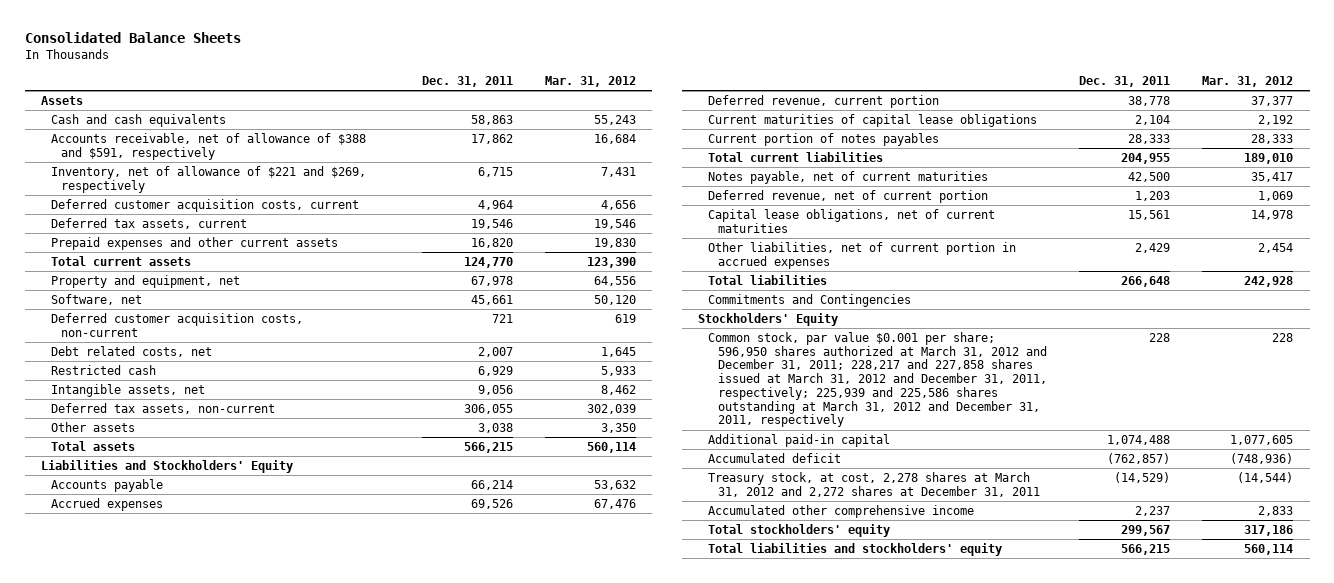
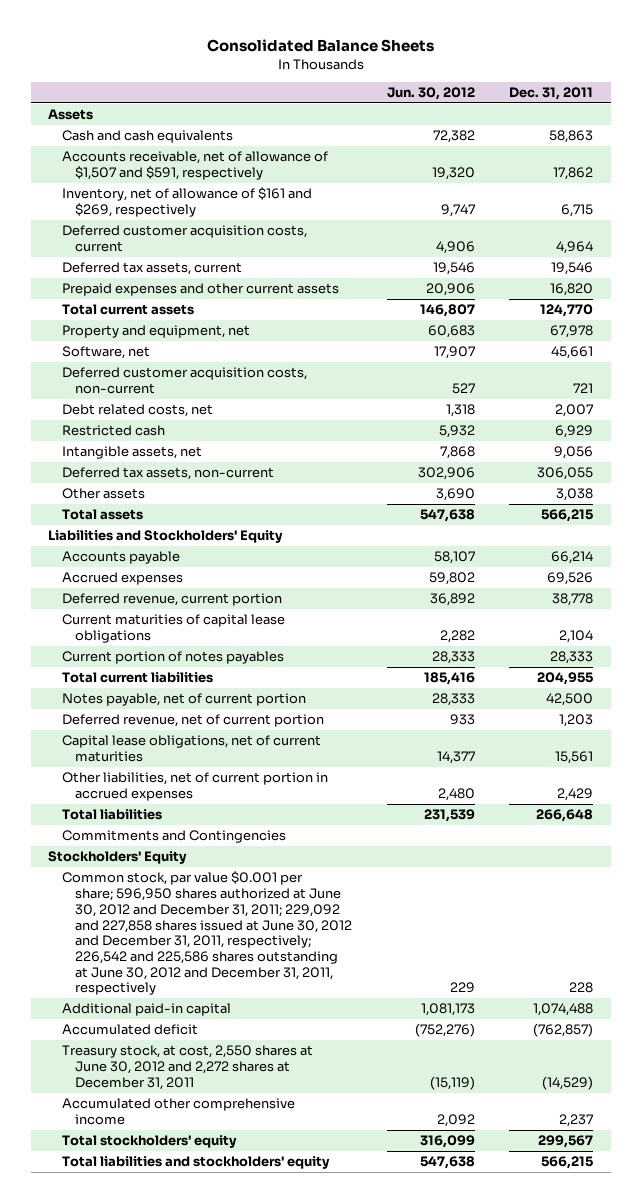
- | Dec. 31, 2011 | Mar. 31, 2012
+ | Jun. 30, 2012 | Dec. 31, 2011
- Accounts receivable, net of allowance of $388 and $591, respectively | 17,862 | 16,684
- Inventory, net of allowance of $221 and $269, respectively | 6,715 | 7,431
+ Accounts receivable, net of allowance of $1,507 and $591, respectively | 19,320 | 17,862
+ Inventory, net of allowance of $161 and $269, respectively | 9,747 | 6,715
- Notes payable, net of current maturities | 42,500 | 35,417
+ Notes payable, net of current portion | 28,333 | 42,500
- Common stock, par value $0.001 per share; 596,950 shares authorized at March 31, 2012 and December 31, 2011; 228,217 and 227,858 shares issued at March 31, 2012 and December 31, 2011, respectively; 225,939 and 225,586 shares outstanding at March 31, 2012 and December 31, 2011, respectively | 228 | 228
+ Common stock, par value $0.001 per share; 596,950 shares authorized at June 30, 2012 and December 31, 2011; 229,092 and 227,858 shares issued at June 30, 2012 and December 31, 2011, respectively; 226,542 and 225,586 shares outstanding at June 30, 2012 and December 31, 2011, respectively | 229 | 228
- Treasury stock, at cost, 2,278 shares at March 31, 2012 and 2,272 shares at December 31, 2011 | (14,529) | (14,544)
+ Treasury stock, at cost, 2,550 shares at June 30, 2012 and 2,272 shares at December 31, 2011 | (15,119) | (14,529)

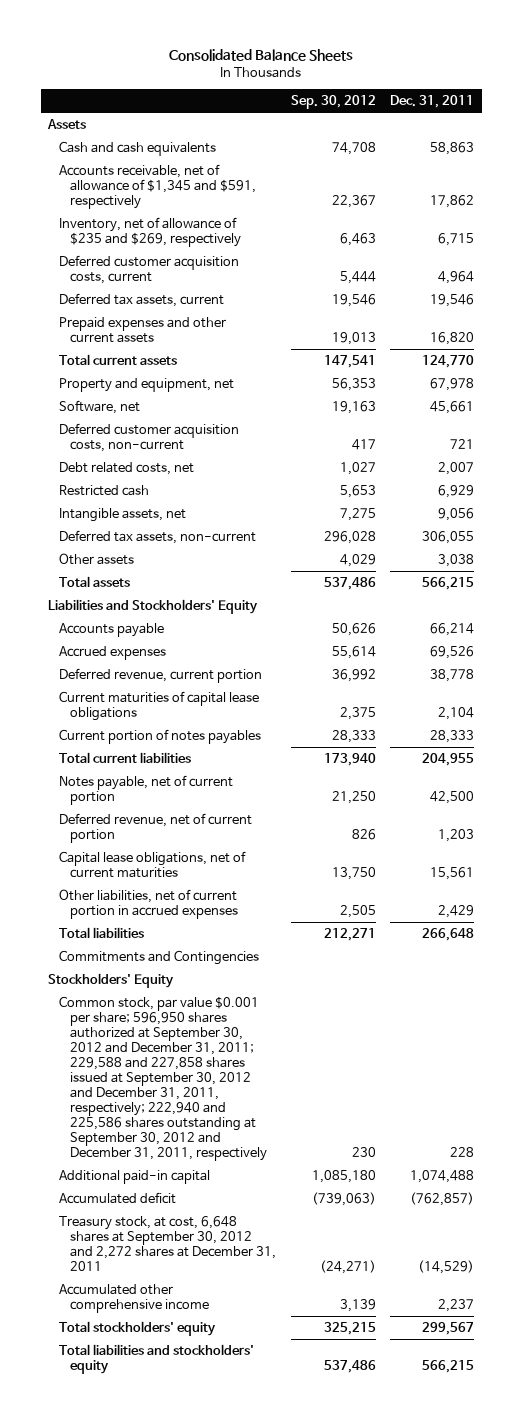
- | Jun. 30, 2012 | Dec. 31, 2011
+ | Sep. 30, 2012 | Dec. 31, 2011
- Accounts receivable, net of allowance of $1,507 and $591, respectively | 19,320 | 17,862
- Inventory, net of allowance of $161 and $269, respectively | 9,747 | 6,715
+ Accounts receivable, net of allowance of $1,345 and $591, respectively | 22,367 | 17,862
+ Inventory, net of allowance of $235 and $269, respectively | 6,463 | 6,715
- Common stock, par value $0.001 per share; 596,950 shares authorized at June 30, 2012 and December 31, 2011; 229,092 and 227,858 shares issued at June 30, 2012 and December 31, 2011, respectively; 226,542 and 225,586 shares outstanding at June 30, 2012 and December 31, 2011, respectively | 229 | 228
+ Common stock, par value $0.001 per share; 596,950 shares authorized at September 30, 2012 and December 31, 2011; 229,588 and 227,858 shares issued at September 30, 2012 and December 31, 2011, respectively; 222,940 and 225,586 shares outstanding at September 30, 2012 and December 31, 2011, respectively | 230 | 228
- Treasury stock, at cost, 2,550 shares at June 30, 2012 and 2,272 shares at December 31, 2011 | (15,119) | (14,529)
+ Treasury stock, at cost, 6,648 shares at September 30, 2012 and 2,272 shares at December 31, 2011 | (24,271) | (14,529)

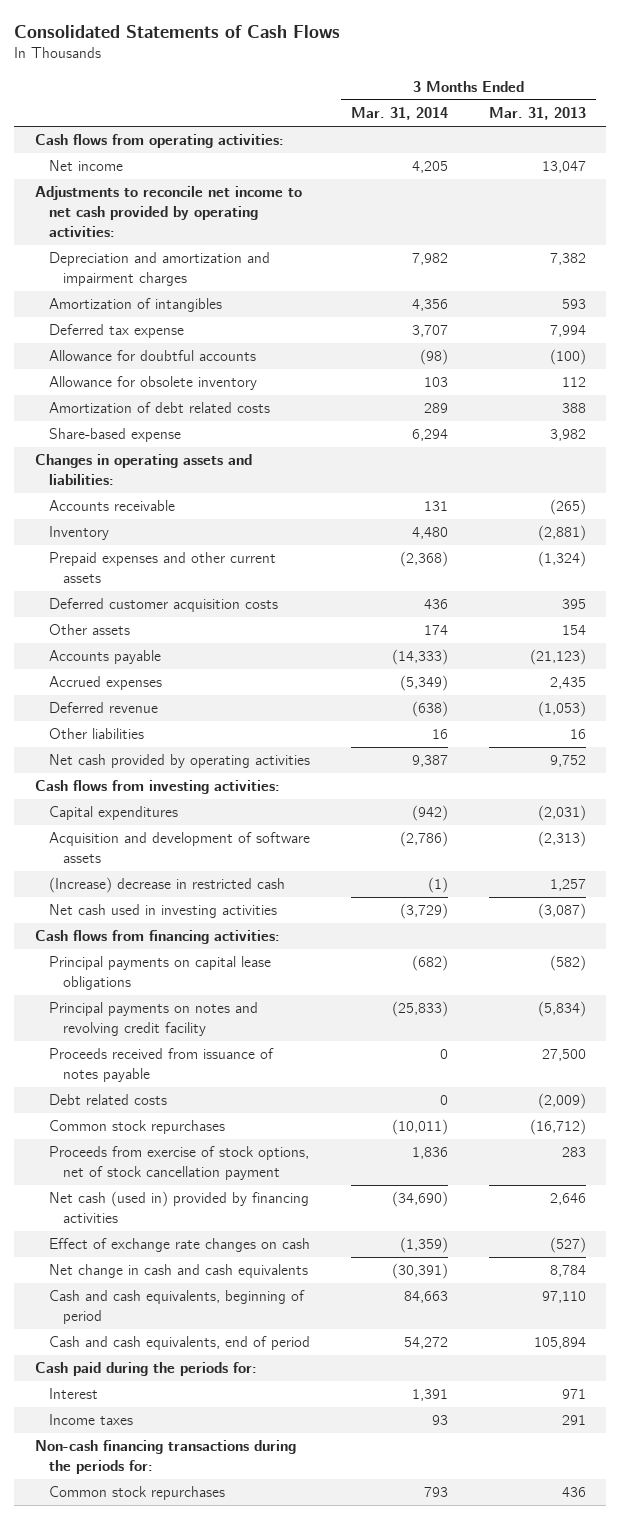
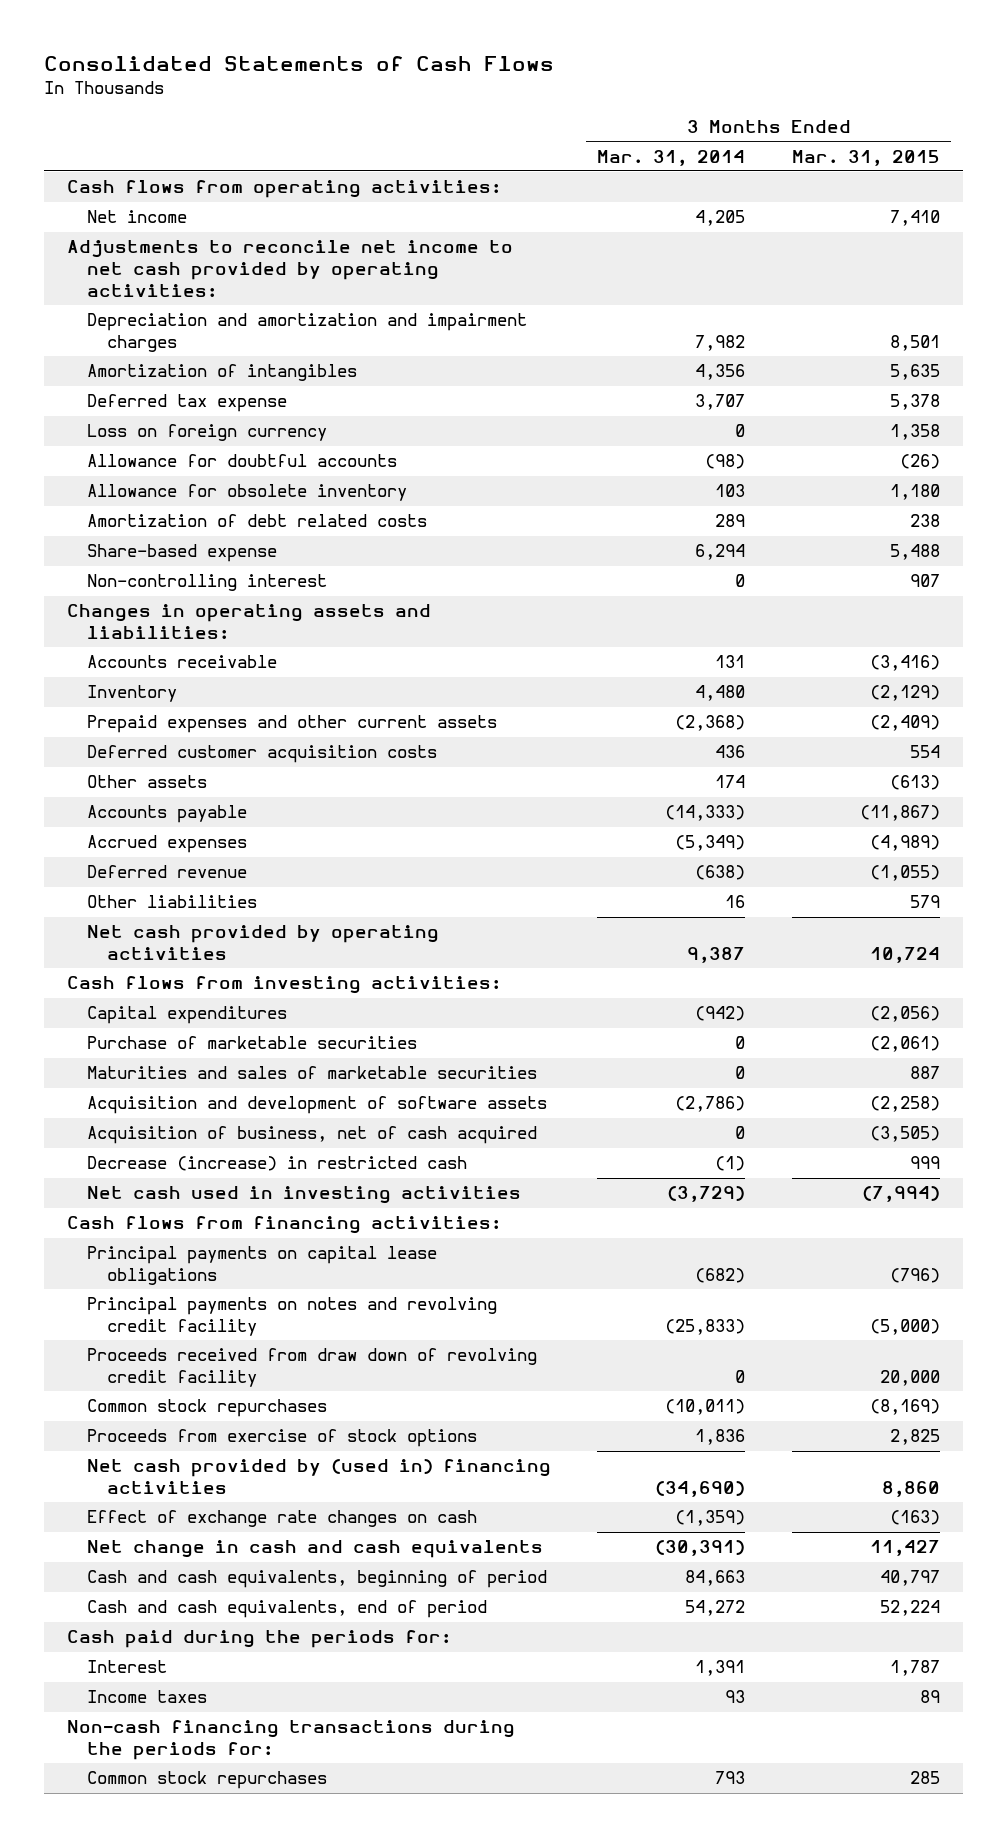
- | 3 Months Ended Mar. 31, 2014 | 3 Months Ended Mar. 31, 2013
+ | 3 Months Ended Mar. 31, 2014 | 3 Months Ended Mar. 31, 2015
+ Loss on foreign currency | 0 | 1,358
+ Non-controlling interest | 0 | 907
+ Purchase of marketable securities | 0 | (2,061)
+ Maturities and sales of marketable securities | 0 | 887
- (Increase) decrease in restricted cash | (1) | 1,257
+ Acquisition of business, net of cash acquired | 0 | (3,505)
+ Decrease (increase) in restricted cash | (1) | 999
- Proceeds received from issuance of notes payable | 0 | 27,500
- Debt related costs | 0 | (2,009)
+ Proceeds received from draw down of revolving credit facility | 0 | 20,000
- Proceeds from exercise of stock options, net of stock cancellation payment | 1,836 | 283
- Net cash (used in) provided by financing activities | (34,690) | 2,646
+ Proceeds from exercise of stock options | 1,836 | 2,825
+ Net cash provided by (used in) financing activities | (34,690) | 8,860

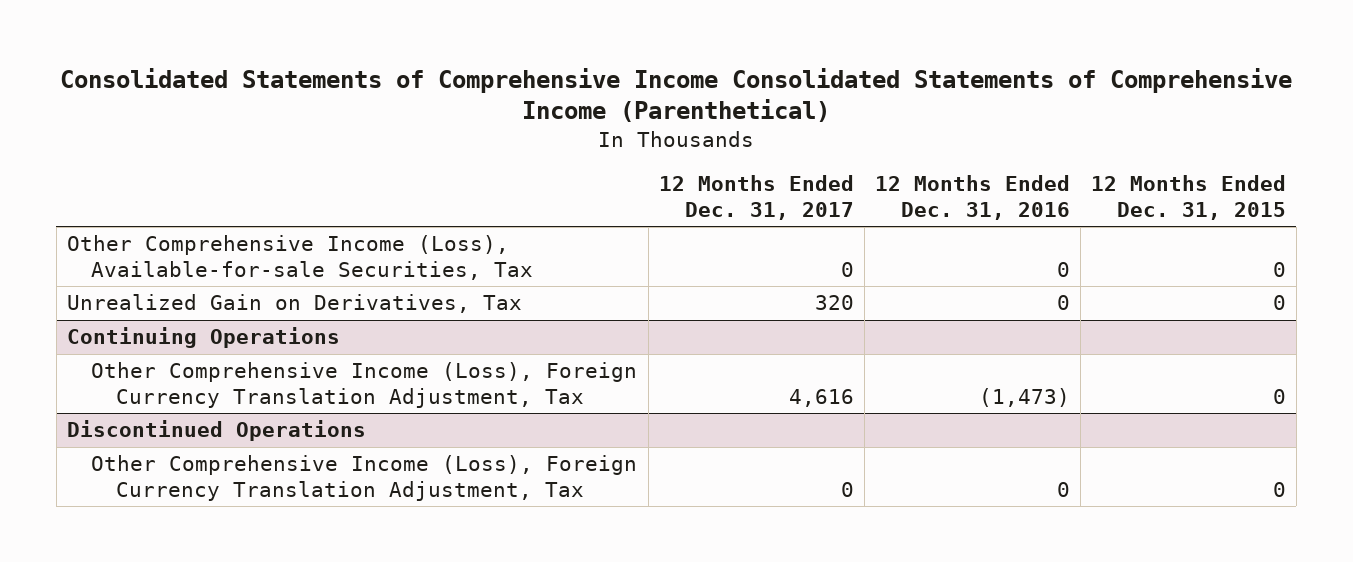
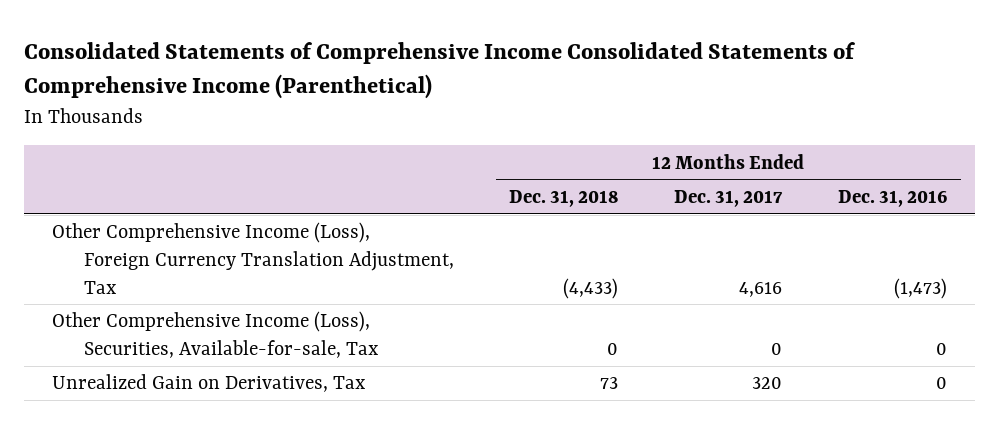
- | 12 Months Ended Dec. 31, 2017 | 12 Months Ended Dec. 31, 2016 | 12 Months Ended Dec. 31, 2015
+ | 12 Months Ended Dec. 31, 2018 | 12 Months Ended Dec. 31, 2017 | 12 Months Ended Dec. 31, 2016
- Other Comprehensive Income (Loss), Available-for-sale Securities, Tax | 0 | 0 | 0
- Continuing Operations
- Discontinued Operations
- Other Comprehensive Income (Loss), Foreign Currency Translation Adjustment, Tax | 0 | 0 | 0
+ Other Comprehensive Income (Loss), Securities, Available-for-sale, Tax | 0 | 0 | 0
moved down: Unrealized Gain on Derivatives, Tax | 73 | 320 | 0

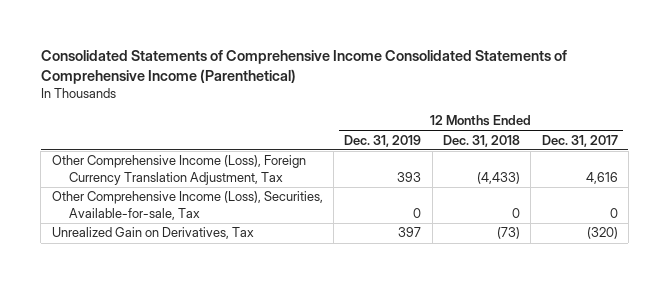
- | 12 Months Ended Dec. 31, 2018 | 12 Months Ended Dec. 31, 2017 | 12 Months Ended Dec. 31, 2016
+ | 12 Months Ended Dec. 31, 2019 | 12 Months Ended Dec. 31, 2018 | 12 Months Ended Dec. 31, 2017
- Unrealized Gain on Derivatives, Tax | 73 | 320 | 0
+ Unrealized Gain on Derivatives, Tax | 397 | (73) | (320)

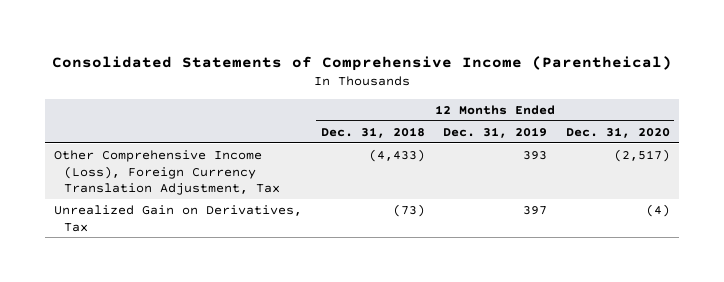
- Consolidated Statements of Comprehensive Income Consolidated Statements of Comprehensive Income (Parenthetical)
+ Consolidated Statements of Comprehensive Income (Parentheical)
- | 12 Months Ended Dec. 31, 2019 | 12 Months Ended Dec. 31, 2018 | 12 Months Ended Dec. 31, 2017
+ | 12 Months Ended Dec. 31, 2018 | 12 Months Ended Dec. 31, 2019 | 12 Months Ended Dec. 31, 2020
- Other Comprehensive Income (Loss), Securities, Available-for-sale, Tax | 0 | 0 | 0

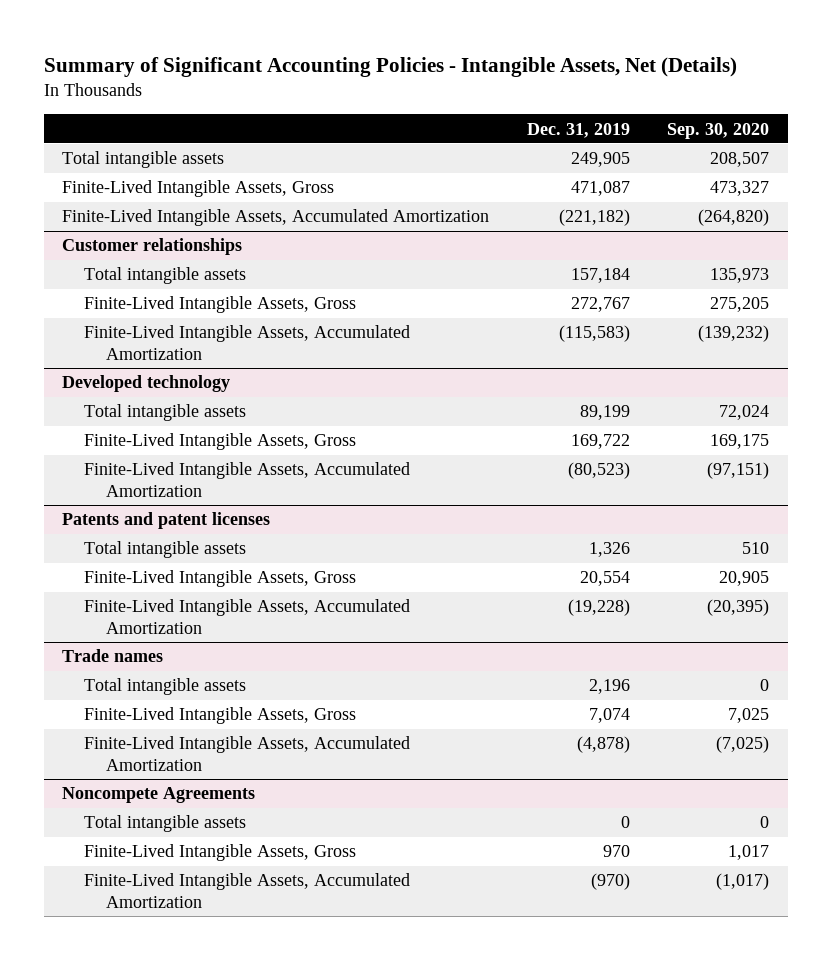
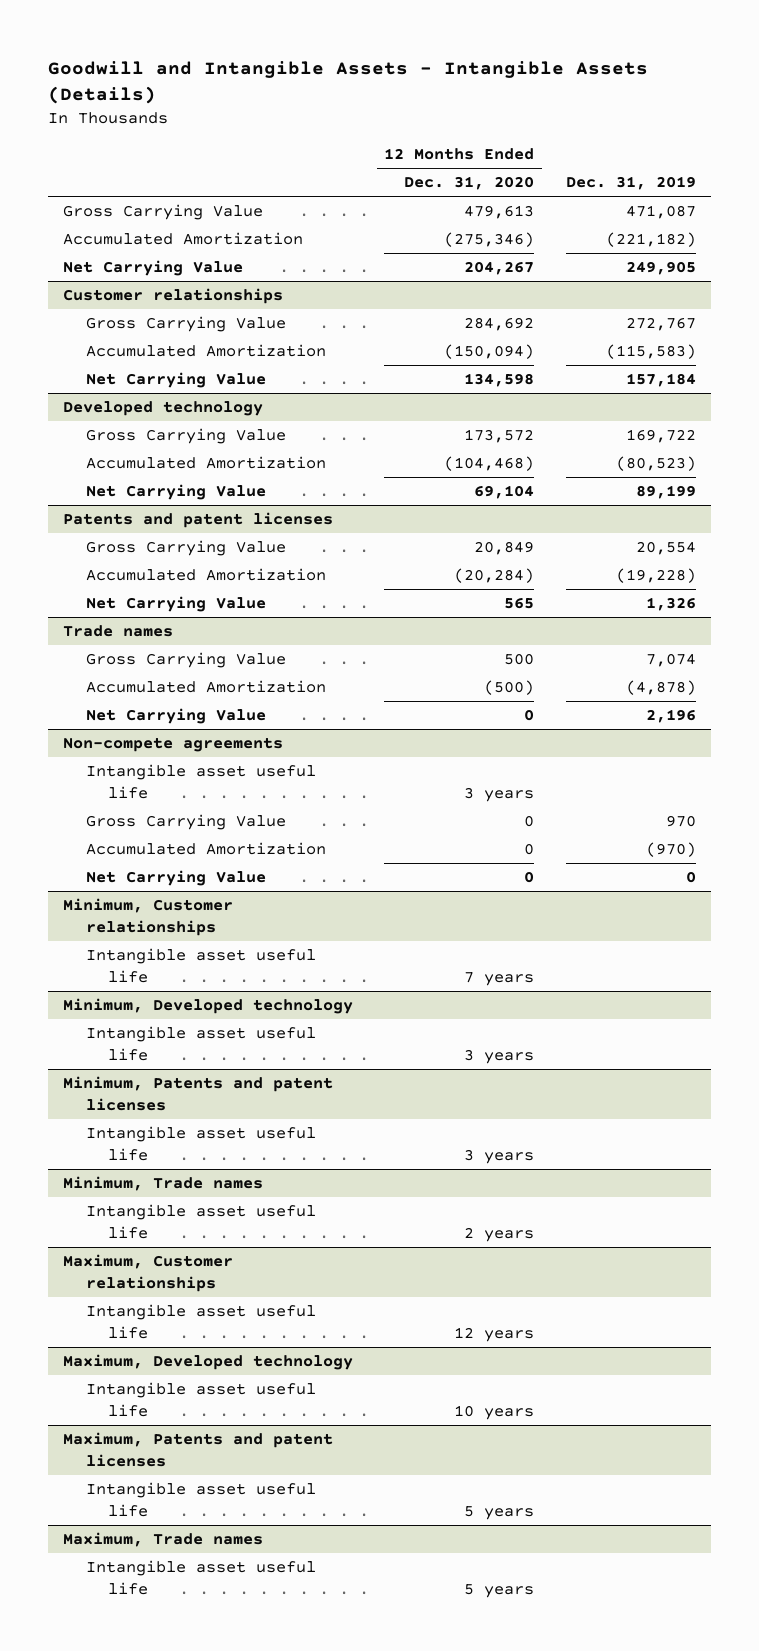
- Summary of Significant Accounting Policies - Intangible Assets, Net (Details)
+ Goodwill and Intangible Assets - Intangible Assets (Details)
- | Dec. 31, 2019 | Sep. 30, 2020
+ | 12 Months Ended Dec. 31, 2020 | Dec. 31, 2019
- Total intangible assets | 249,905 | 208,507
- Finite-Lived Intangible Assets, Gross | 471,087 | 473,327
- Finite-Lived Intangible Assets, Accumulated Amortization | (221,182) | (264,820)
+ Gross Carrying Value | 479,613 | 471,087
+ Accumulated Amortization | (275,346) | (221,182)
+ Net Carrying Value | 204,267 | 249,905
@ Customer relationships
- Total intangible assets | 157,184 | 135,973
- Finite-Lived Intangible Assets, Gross | 272,767 | 275,205
- Finite-Lived Intangible Assets, Accumulated Amortization | (115,583) | (139,232)
+ Gross Carrying Value | 284,692 | 272,767
+ Accumulated Amortization | (150,094) | (115,583)
+ Net Carrying Value | 134,598 | 157,184
@ Developed technology
- Total intangible assets | 89,199 | 72,024
- Finite-Lived Intangible Assets, Gross | 169,722 | 169,175
- Finite-Lived Intangible Assets, Accumulated Amortization | (80,523) | (97,151)
+ Gross Carrying Value | 173,572 | 169,722
+ Accumulated Amortization | (104,468) | (80,523)
+ Net Carrying Value | 69,104 | 89,199
@ Patents and patent licenses
- Total intangible assets | 1,326 | 510
- Finite-Lived Intangible Assets, Gross | 20,554 | 20,905
- Finite-Lived Intangible Assets, Accumulated Amortization | (19,228) | (20,395)
+ Gross Carrying Value | 20,849 | 20,554
+ Accumulated Amortization | (20,284) | (19,228)
+ Net Carrying Value | 565 | 1,326
@ Trade names
- Total intangible assets | 2,196 | 0
- Finite-Lived Intangible Assets, Gross | 7,074 | 7,025
- Finite-Lived Intangible Assets, Accumulated Amortization | (4,878) | (7,025)
- Noncompete Agreements
- Total intangible assets | 0 | 0
- Finite-Lived Intangible Assets, Gross | 970 | 1,017
- Finite-Lived Intangible Assets, Accumulated Amortization | (970) | (1,017)
@ Trade names
+ Gross Carrying Value | 500 | 7,074
+ Accumulated Amortization | (500) | (4,878)
+ Net Carrying Value | 0 | 2,196
+ Non-compete agreements
+ Intangible asset useful life | 3 years |
+ Gross Carrying Value | 0 | 970
+ Accumulated Amortization | 0 | (970)
+ Net Carrying Value | 0 | 0
+ Minimum, Customer relationships
+ Intangible asset useful life | 7 years |
+ Minimum, Developed technology
+ Intangible asset useful life | 3 years |
+ Minimum, Patents and patent licenses
+ Intangible asset useful life | 3 years |
+ Minimum, Trade names
+ Intangible asset useful life | 2 years |
+ Maximum, Customer relationships
+ Intangible asset useful life | 12 years |
+ Maximum, Developed technology
+ Intangible asset useful life | 10 years |
+ Maximum, Patents and patent licenses
+ Intangible asset useful life | 5 years |
+ Maximum, Trade names
+ Intangible asset useful life | 5 years |

